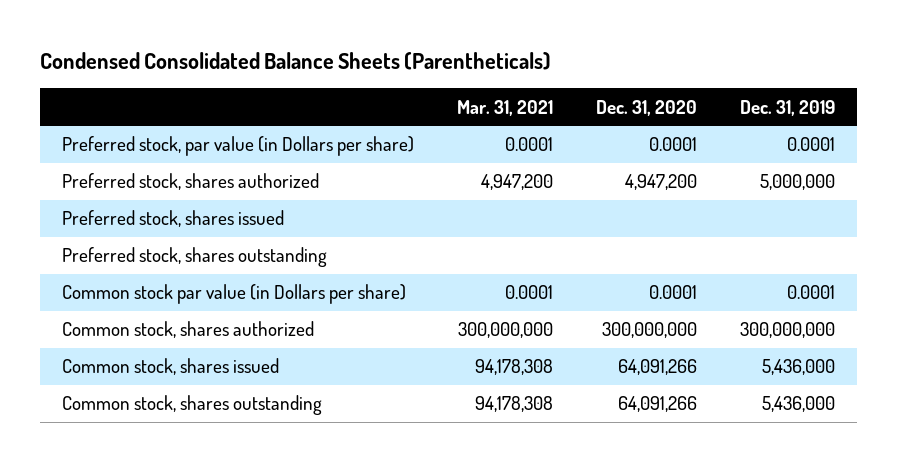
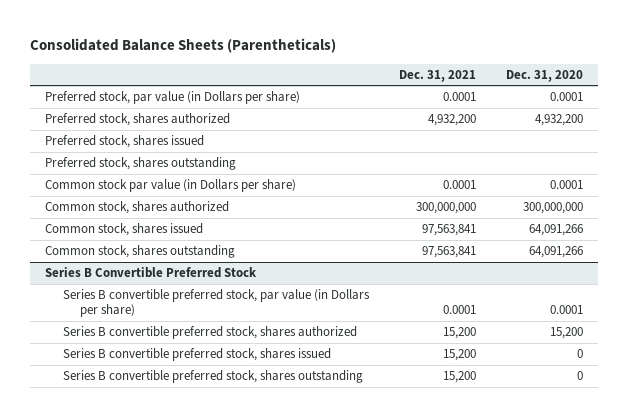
- Condensed Consolidated Balance Sheets (Parentheticals)
+ Consolidated Balance Sheets (Parentheticals)
- | Mar. 31, 2021 | Dec. 31, 2020 | Dec. 31, 2019
+ | Dec. 31, 2021 | Dec. 31, 2020
- Preferred stock, shares authorized | 4,947,200 | 4,947,200 | 5,000,000
+ Preferred stock, shares authorized | 4,932,200 | 4,932,200
+ Series B Convertible Preferred Stock
+ Series B convertible preferred stock, par value (in Dollars per share) | 0.0001 | 0.0001
+ Series B convertible preferred stock, shares authorized | 15,200 | 15,200
+ Series B convertible preferred stock, shares issued | 15,200 | 0
+ Series B convertible preferred stock, shares outstanding | 15,200 | 0

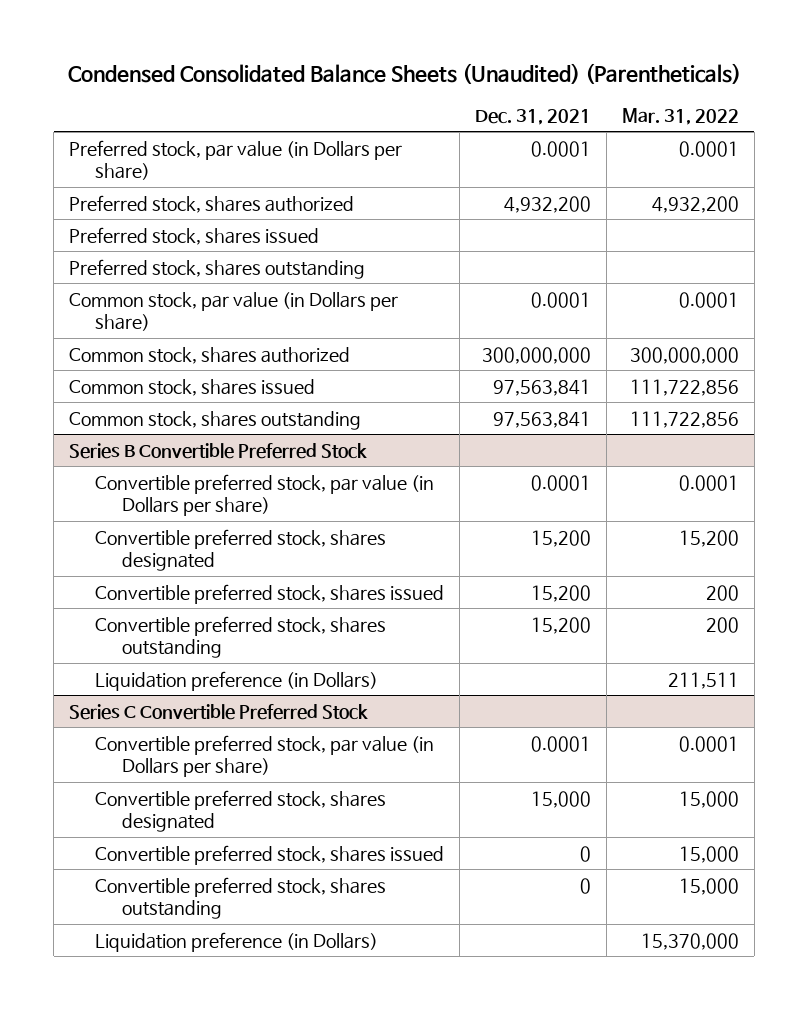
- Consolidated Balance Sheets (Parentheticals)
+ Condensed Consolidated Balance Sheets (Unaudited) (Parentheticals)
- | Dec. 31, 2021 | Dec. 31, 2020
+ | Dec. 31, 2021 | Mar. 31, 2022
- Common stock par value (in Dollars per share) | 0.0001 | 0.0001
+ Common stock, par value (in Dollars per share) | 0.0001 | 0.0001
@ Series B Convertible Preferred Stock
- Series B convertible preferred stock, par value (in Dollars per share) | 0.0001 | 0.0001
- Series B convertible preferred stock, shares authorized | 15,200 | 15,200
- Series B convertible preferred stock, shares issued | 15,200 | 0
- Series B convertible preferred stock, shares outstanding | 15,200 | 0
+ Convertible preferred stock, par value (in Dollars per share) | 0.0001 | 0.0001
+ Convertible preferred stock, shares designated | 15,200 | 15,200
+ Convertible preferred stock, shares issued | 15,200 | 200
+ Convertible preferred stock, shares outstanding | 15,200 | 200
+ Liquidation preference (in Dollars) | | 211,511
+ Series C Convertible Preferred Stock
+ Convertible preferred stock, par value (in Dollars per share) | 0.0001 | 0.0001
+ Convertible preferred stock, shares designated | 15,000 | 15,000
+ Convertible preferred stock, shares issued | 0 | 15,000
+ Convertible preferred stock, shares outstanding | 0 | 15,000
+ Liquidation preference (in Dollars) | | 15,370,000

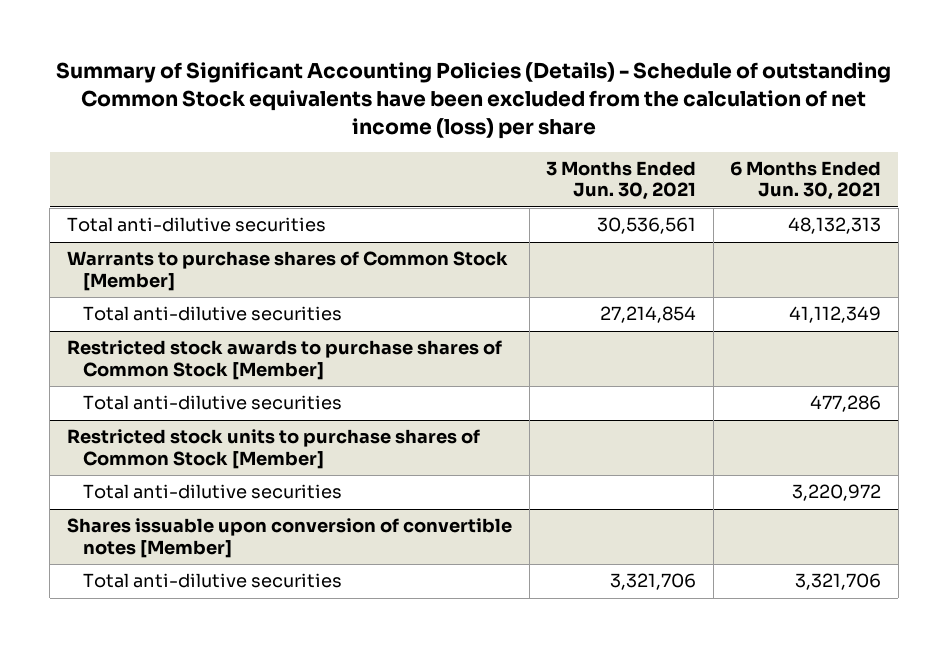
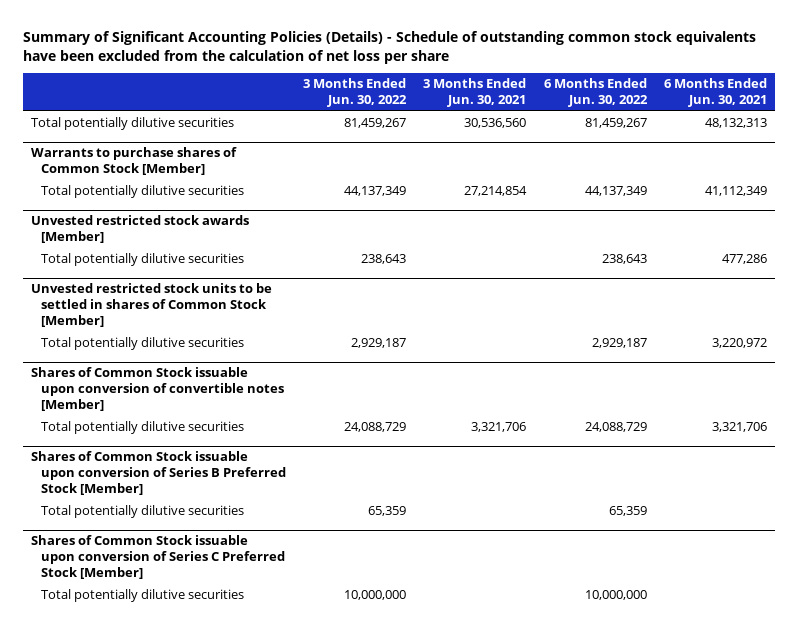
- Summary of Significant Accounting Policies (Details) - Schedule of outstanding Common Stock equivalents have been excluded from the calculation of net income (loss) per share
+ Summary of Significant Accounting Policies (Details) - Schedule of outstanding common stock equivalents have been excluded from the calculation of net loss per share
- | 3 Months Ended Jun. 30, 2021 | 6 Months Ended Jun. 30, 2021
+ | 3 Months Ended Jun. 30, 2022 | 3 Months Ended Jun. 30, 2021 | 6 Months Ended Jun. 30, 2022 | 6 Months Ended Jun. 30, 2021
- Total anti-dilutive securities | 30,536,561 | 48,132,313
+ Total potentially dilutive securities | 81,459,267 | 30,536,560 | 81,459,267 | 48,132,313
@ Warrants to purchase shares of Common Stock [Member]
- Total anti-dilutive securities | 27,214,854 | 41,112,349
- Restricted stock awards to purchase shares of Common Stock [Member]
- Total anti-dilutive securities | | 477,286
- Restricted stock units to purchase shares of Common Stock [Member]
- Total anti-dilutive securities | | 3,220,972
- Shares issuable upon conversion of convertible notes [Member]
- Total anti-dilutive securities | 3,321,706 | 3,321,706
@ Warrants to purchase shares of Common Stock [Member]
+ Total potentially dilutive securities | 44,137,349 | 27,214,854 | 44,137,349 | 41,112,349
+ Unvested restricted stock awards [Member]
+ Total potentially dilutive securities | 238,643 | | 238,643 | 477,286
+ Unvested restricted stock units to be settled in shares of Common Stock [Member]
+ Total potentially dilutive securities | 2,929,187 | | 2,929,187 | 3,220,972
+ Shares of Common Stock issuable upon conversion of convertible notes [Member]
+ Total potentially dilutive securities | 24,088,729 | 3,321,706 | 24,088,729 | 3,321,706
+ Shares of Common Stock issuable upon conversion of Series B Preferred Stock [Member]
+ Total potentially dilutive securities | 65,359 | | 65,359 |
+ Shares of Common Stock issuable upon conversion of Series C Preferred Stock [Member]
+ Total potentially dilutive securities | 10,000,000 | | 10,000,000 |

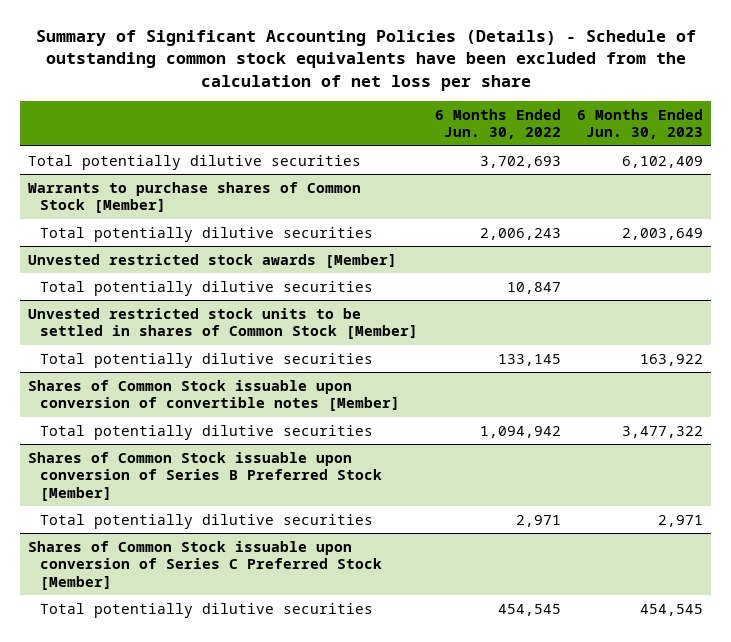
- | 3 Months Ended Jun. 30, 2022 | 3 Months Ended Jun. 30, 2021 | 6 Months Ended Jun. 30, 2022 | 6 Months Ended Jun. 30, 2021
+ | 6 Months Ended Jun. 30, 2022 | 6 Months Ended Jun. 30, 2023
- Total potentially dilutive securities | 81,459,267 | 30,536,560 | 81,459,267 | 48,132,313
+ Total potentially dilutive securities | 3,702,693 | 6,102,409
@ Warrants to purchase shares of Common Stock [Member]
- Total potentially dilutive securities | 44,137,349 | 27,214,854 | 44,137,349 | 41,112,349
+ Total potentially dilutive securities | 2,006,243 | 2,003,649
@ Unvested restricted stock awards [Member]
- Total potentially dilutive securities | 238,643 | | 238,643 | 477,286
+ Total potentially dilutive securities | 10,847 |
@ Unvested restricted stock units to be settled in shares of Common Stock [Member]
- Total potentially dilutive securities | 2,929,187 | | 2,929,187 | 3,220,972
+ Total potentially dilutive securities | 133,145 | 163,922
@ Shares of Common Stock issuable upon conversion of convertible notes [Member]
- Total potentially dilutive securities | 24,088,729 | 3,321,706 | 24,088,729 | 3,321,706
+ Total potentially dilutive securities | 1,094,942 | 3,477,322
@ Shares of Common Stock issuable upon conversion of Series B Preferred Stock [Member]
- Total potentially dilutive securities | 65,359 | | 65,359 |
+ Total potentially dilutive securities | 2,971 | 2,971
@ Shares of Common Stock issuable upon conversion of Series C Preferred Stock [Member]
- Total potentially dilutive securities | 10,000,000 | | 10,000,000 |
+ Total potentially dilutive securities | 454,545 | 454,545

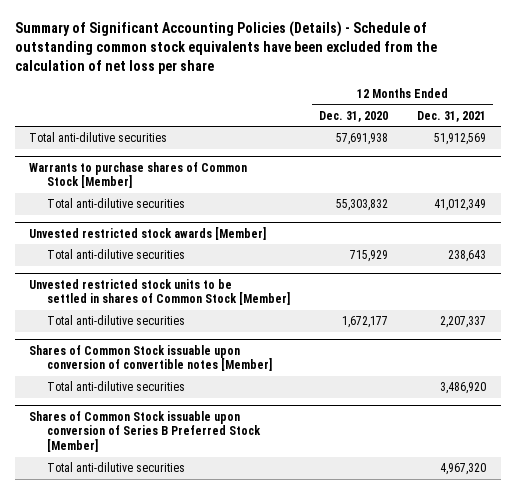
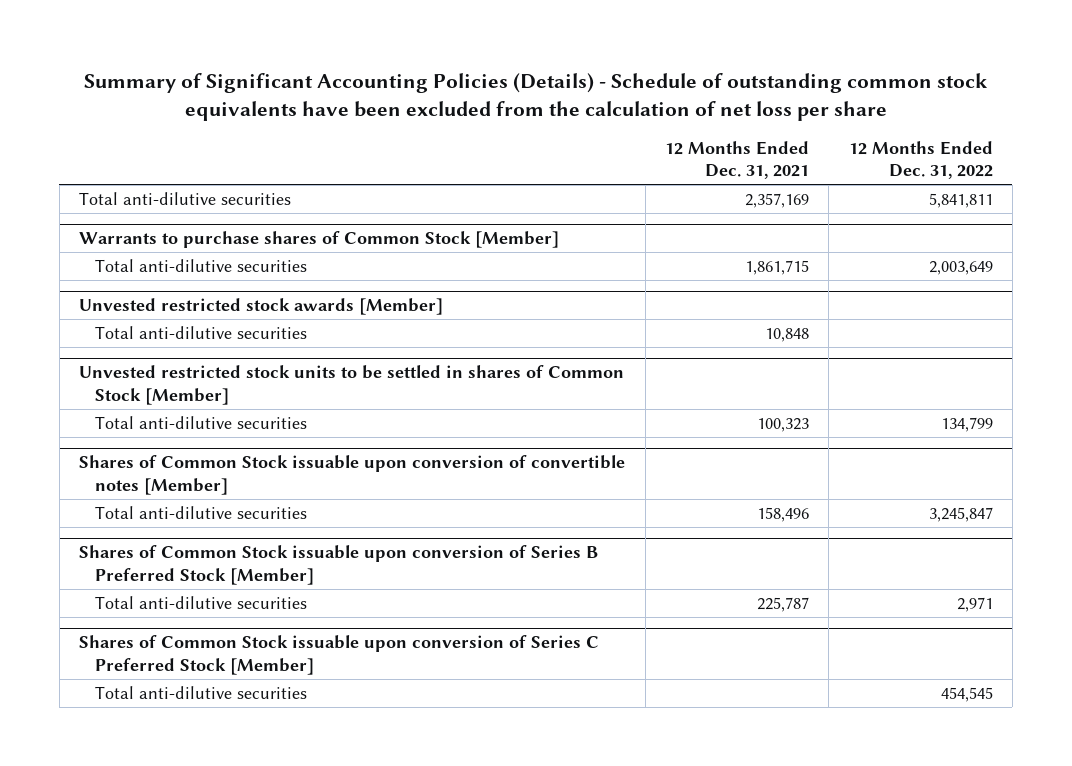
- | 12 Months Ended Dec. 31, 2020 | 12 Months Ended Dec. 31, 2021
+ | 12 Months Ended Dec. 31, 2021 | 12 Months Ended Dec. 31, 2022
- Total anti-dilutive securities | 57,691,938 | 51,912,569
+ Total anti-dilutive securities | 2,357,169 | 5,841,811
@ Warrants to purchase shares of Common Stock [Member]
- Total anti-dilutive securities | 55,303,832 | 41,012,349
+ Total anti-dilutive securities | 1,861,715 | 2,003,649
@ Unvested restricted stock awards [Member]
- Total anti-dilutive securities | 715,929 | 238,643
+ Total anti-dilutive securities | 10,848 |
@ Unvested restricted stock units to be settled in shares of Common Stock [Member]
- Total anti-dilutive securities | 1,672,177 | 2,207,337
+ Total anti-dilutive securities | 100,323 | 134,799
@ Shares of Common Stock issuable upon conversion of convertible notes [Member]
- Total anti-dilutive securities | | 3,486,920
+ Total anti-dilutive securities | 158,496 | 3,245,847
@ Shares of Common Stock issuable upon conversion of Series B Preferred Stock [Member]
- Total anti-dilutive securities | | 4,967,320
+ Total anti-dilutive securities | 225,787 | 2,971
+ Shares of Common Stock issuable upon conversion of Series C Preferred Stock [Member]
+ Total anti-dilutive securities | | 454,545

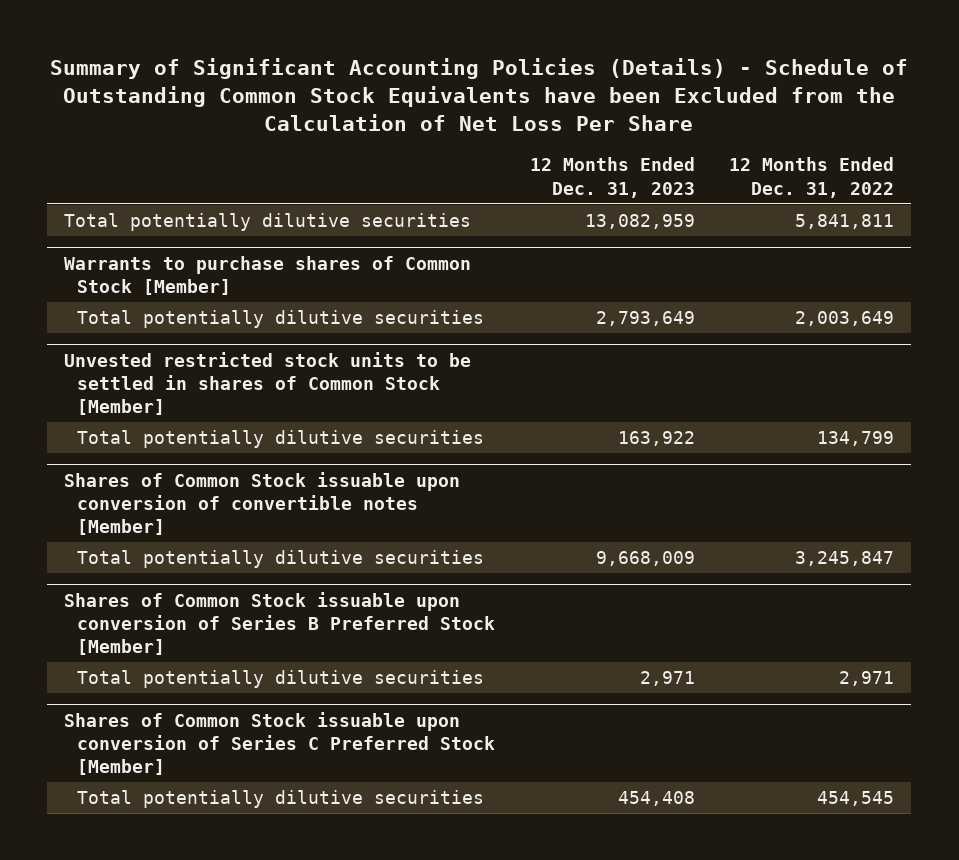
- Summary of Significant Accounting Policies (Details) - Schedule of outstanding common stock equivalents have been excluded from the calculation of net loss per share
+ Summary of Significant Accounting Policies (Details) - Schedule of Outstanding Common Stock Equivalents have been Excluded from the Calculation of Net Loss Per Share
- | 12 Months Ended Dec. 31, 2021 | 12 Months Ended Dec. 31, 2022
+ | 12 Months Ended Dec. 31, 2023 | 12 Months Ended Dec. 31, 2022
- Total anti-dilutive securities | 2,357,169 | 5,841,811
+ Total potentially dilutive securities | 13,082,959 | 5,841,811
@ Warrants to purchase shares of Common Stock [Member]
- Total anti-dilutive securities | 1,861,715 | 2,003,649
- Unvested restricted stock awards [Member]
- Total anti-dilutive securities | 10,848 |
@ Warrants to purchase shares of Common Stock [Member]
+ Total potentially dilutive securities | 2,793,649 | 2,003,649
@ Unvested restricted stock units to be settled in shares of Common Stock [Member]
- Total anti-dilutive securities | 100,323 | 134,799
+ Total potentially dilutive securities | 163,922 | 134,799
@ Shares of Common Stock issuable upon conversion of convertible notes [Member]
- Total anti-dilutive securities | 158,496 | 3,245,847
+ Total potentially dilutive securities | 9,668,009 | 3,245,847
@ Shares of Common Stock issuable upon conversion of Series B Preferred Stock [Member]
- Total anti-dilutive securities | 225,787 | 2,971
+ Total potentially dilutive securities | 2,971 | 2,971
@ Shares of Common Stock issuable upon conversion of Series C Preferred Stock [Member]
- Total anti-dilutive securities | | 454,545
+ Total potentially dilutive securities | 454,408 | 454,545

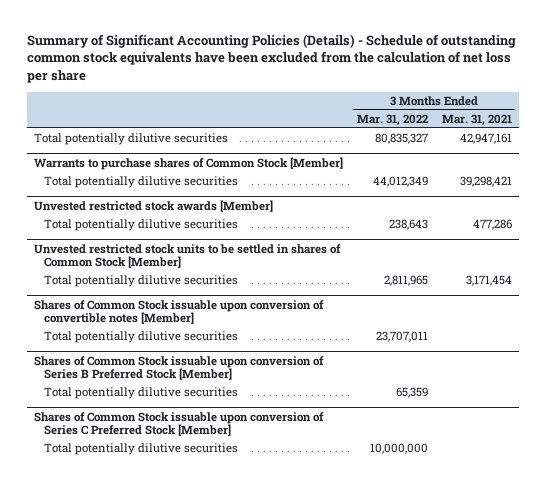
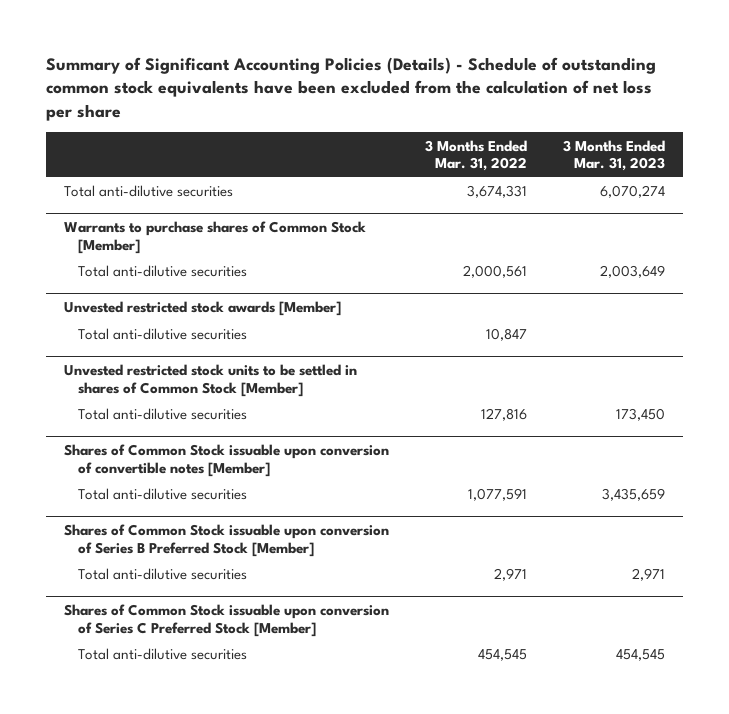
- | 3 Months Ended Mar. 31, 2022 | 3 Months Ended Mar. 31, 2021
+ | 3 Months Ended Mar. 31, 2022 | 3 Months Ended Mar. 31, 2023
- Total potentially dilutive securities | 80,835,327 | 42,947,161
+ Total anti-dilutive securities | 3,674,331 | 6,070,274
@ Warrants to purchase shares of Common Stock [Member]
- Total potentially dilutive securities | 44,012,349 | 39,298,421
+ Total anti-dilutive securities | 2,000,561 | 2,003,649
@ Unvested restricted stock awards [Member]
- Total potentially dilutive securities | 238,643 | 477,286
+ Total anti-dilutive securities | 10,847 |
@ Unvested restricted stock units to be settled in shares of Common Stock [Member]
- Total potentially dilutive securities | 2,811,965 | 3,171,454
+ Total anti-dilutive securities | 127,816 | 173,450
@ Shares of Common Stock issuable upon conversion of convertible notes [Member]
- Total potentially dilutive securities | 23,707,011 |
+ Total anti-dilutive securities | 1,077,591 | 3,435,659
@ Shares of Common Stock issuable upon conversion of Series B Preferred Stock [Member]
- Total potentially dilutive securities | 65,359 |
+ Total anti-dilutive securities | 2,971 | 2,971
@ Shares of Common Stock issuable upon conversion of Series C Preferred Stock [Member]
- Total potentially dilutive securities | 10,000,000 |
+ Total anti-dilutive securities | 454,545 | 454,545

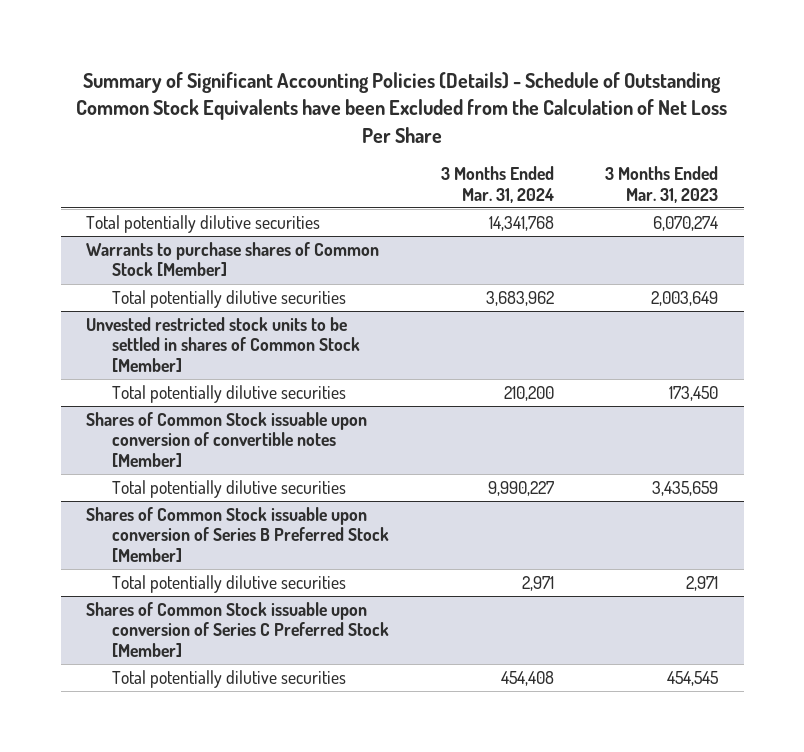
- Summary of Significant Accounting Policies (Details) - Schedule of outstanding common stock equivalents have been excluded from the calculation of net loss per share
+ Summary of Significant Accounting Policies (Details) - Schedule of Outstanding Common Stock Equivalents have been Excluded from the Calculation of Net Loss Per Share
- | 3 Months Ended Mar. 31, 2022 | 3 Months Ended Mar. 31, 2023
+ | 3 Months Ended Mar. 31, 2024 | 3 Months Ended Mar. 31, 2023
- Total anti-dilutive securities | 3,674,331 | 6,070,274
+ Total potentially dilutive securities | 14,341,768 | 6,070,274
@ Warrants to purchase shares of Common Stock [Member]
- Total anti-dilutive securities | 2,000,561 | 2,003,649
- Unvested restricted stock awards [Member]
- Total anti-dilutive securities | 10,847 |
@ Warrants to purchase shares of Common Stock [Member]
+ Total potentially dilutive securities | 3,683,962 | 2,003,649
@ Unvested restricted stock units to be settled in shares of Common Stock [Member]
- Total anti-dilutive securities | 127,816 | 173,450
+ Total potentially dilutive securities | 210,200 | 173,450
@ Shares of Common Stock issuable upon conversion of convertible notes [Member]
- Total anti-dilutive securities | 1,077,591 | 3,435,659
+ Total potentially dilutive securities | 9,990,227 | 3,435,659
@ Shares of Common Stock issuable upon conversion of Series B Preferred Stock [Member]
- Total anti-dilutive securities | 2,971 | 2,971
+ Total potentially dilutive securities | 2,971 | 2,971
@ Shares of Common Stock issuable upon conversion of Series C Preferred Stock [Member]
- Total anti-dilutive securities | 454,545 | 454,545
+ Total potentially dilutive securities | 454,408 | 454,545

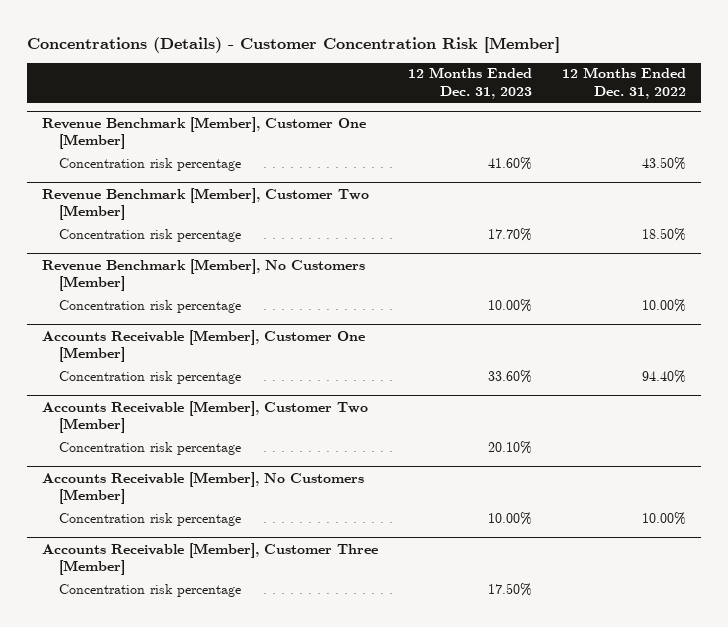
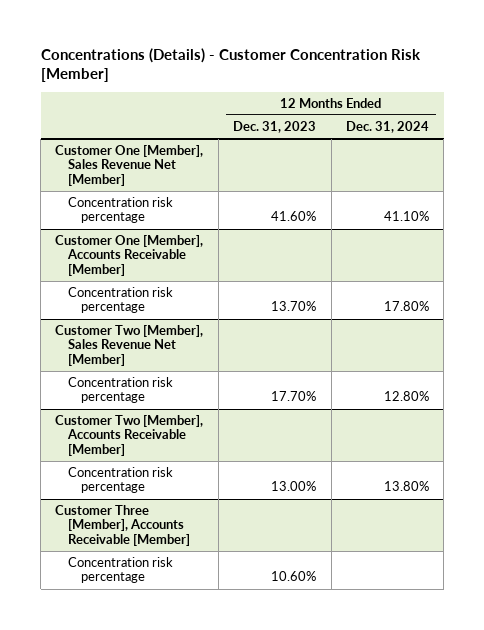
- | 12 Months Ended Dec. 31, 2023 | 12 Months Ended Dec. 31, 2022
+ | 12 Months Ended Dec. 31, 2023 | 12 Months Ended Dec. 31, 2024
- Revenue Benchmark [Member], Customer One [Member]
+ Customer One [Member], Sales Revenue Net [Member]
- Revenue Benchmark [Member], Customer Two [Member]
+ Customer One [Member], Accounts Receivable [Member]
+ Concentration risk percentage | 13.70% | 17.80%
+ Customer Two [Member], Sales Revenue Net [Member]
- Revenue Benchmark [Member], No Customers [Member]
- Concentration risk percentage | 10.00% | 10.00%
- Accounts Receivable [Member], Customer One [Member]
- Concentration risk percentage | 33.60% | 94.40%
- Accounts Receivable [Member], Customer Two [Member]
- Concentration risk percentage | 20.10% |
- Accounts Receivable [Member], No Customers [Member]
- Concentration risk percentage | 10.00% | 10.00%
- Accounts Receivable [Member], Customer Three [Member]
- Concentration risk percentage | 17.50% |
+ Customer Two [Member], Accounts Receivable [Member]
+ Concentration risk percentage | 13.00% | 13.80%
+ Customer Three [Member], Accounts Receivable [Member]
+ Concentration risk percentage | 10.60% |

